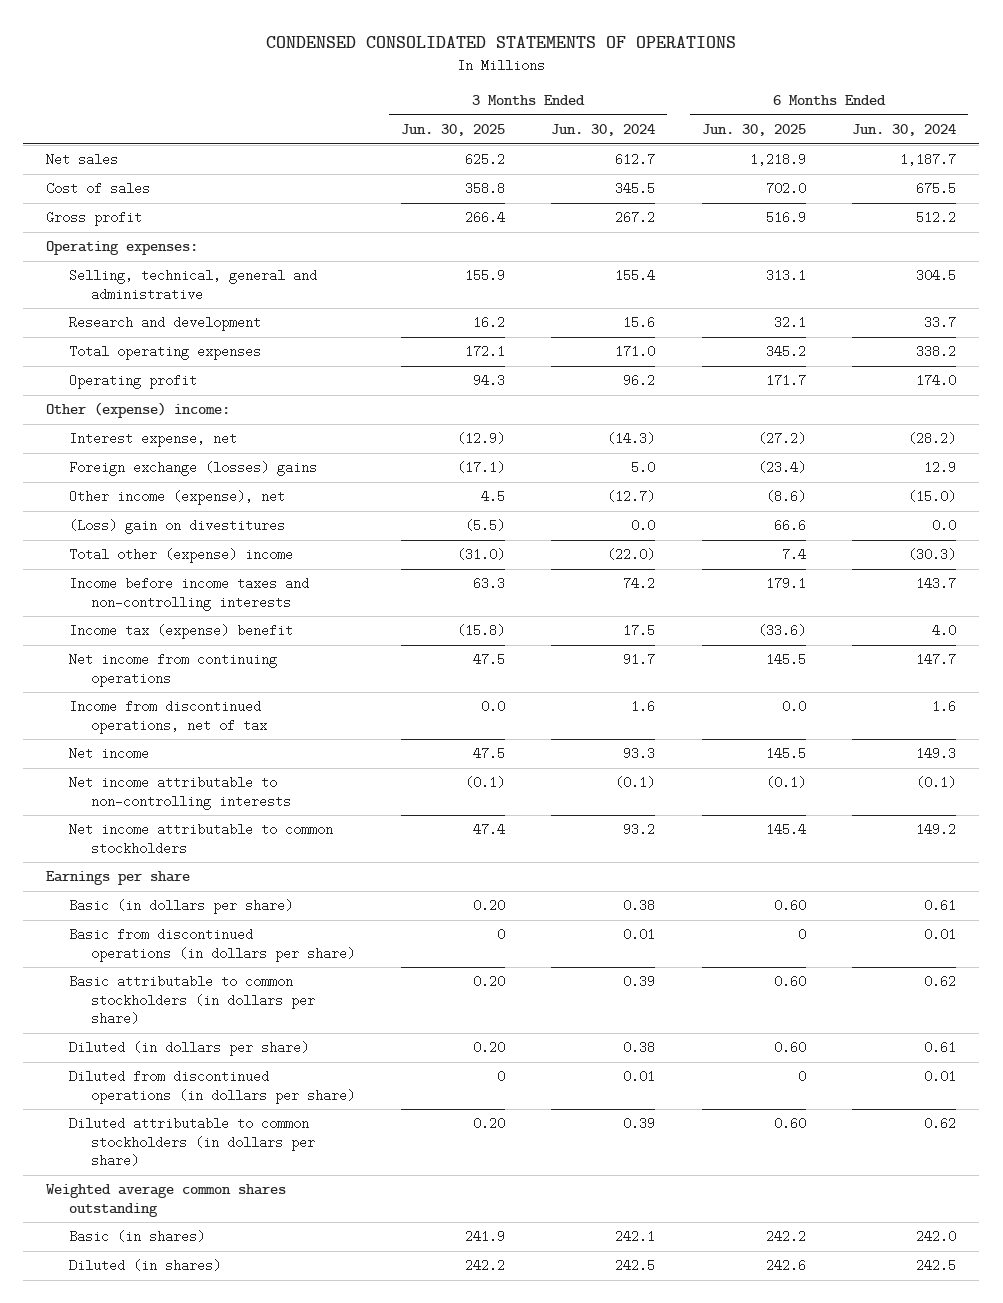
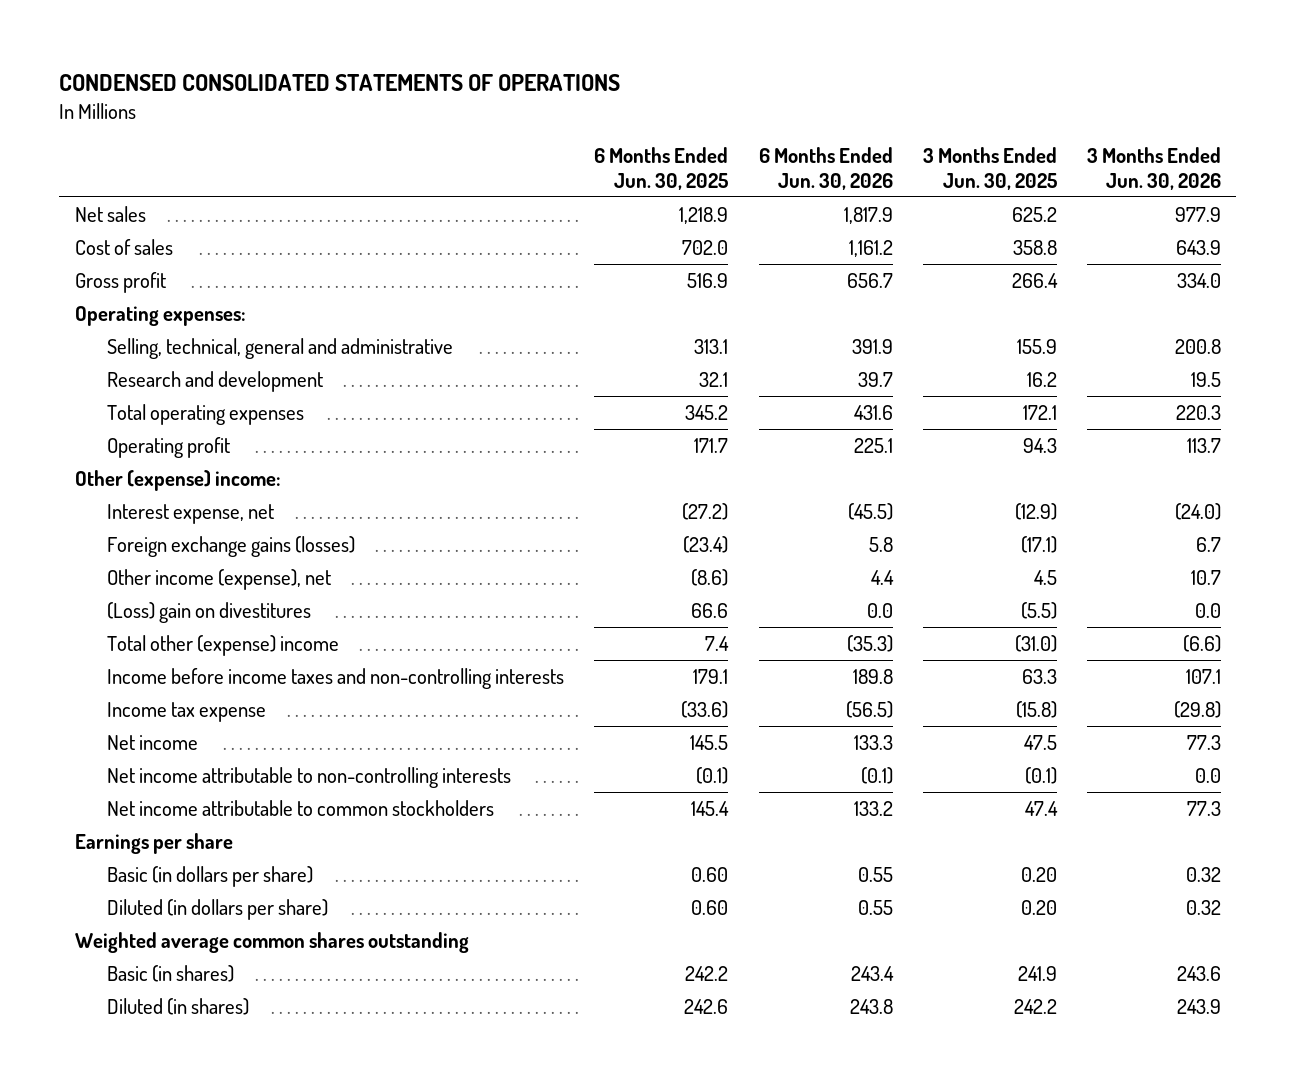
- | 3 Months Ended Jun. 30, 2025 | 3 Months Ended Jun. 30, 2024 | 6 Months Ended Jun. 30, 2025 | 6 Months Ended Jun. 30, 2024
+ | 6 Months Ended Jun. 30, 2025 | 6 Months Ended Jun. 30, 2026 | 3 Months Ended Jun. 30, 2025 | 3 Months Ended Jun. 30, 2026
- Foreign exchange (losses) gains | (17.1) | 5.0 | (23.4) | 12.9
+ Foreign exchange gains (losses) | (23.4) | 5.8 | (17.1) | 6.7
- Income tax (expense) benefit | (15.8) | 17.5 | (33.6) | 4.0
- Net income from continuing operations | 47.5 | 91.7 | 145.5 | 147.7
- Income from discontinued operations, net of tax | 0.0 | 1.6 | 0.0 | 1.6
+ Income tax expense | (33.6) | (56.5) | (15.8) | (29.8)
- Basic from discontinued operations (in dollars per share) | 0 | 0.01 | 0 | 0.01
- Basic attributable to common stockholders (in dollars per share) | 0.20 | 0.39 | 0.60 | 0.62
- Diluted from discontinued operations (in dollars per share) | 0 | 0.01 | 0 | 0.01
- Diluted attributable to common stockholders (in dollars per share) | 0.20 | 0.39 | 0.60 | 0.62

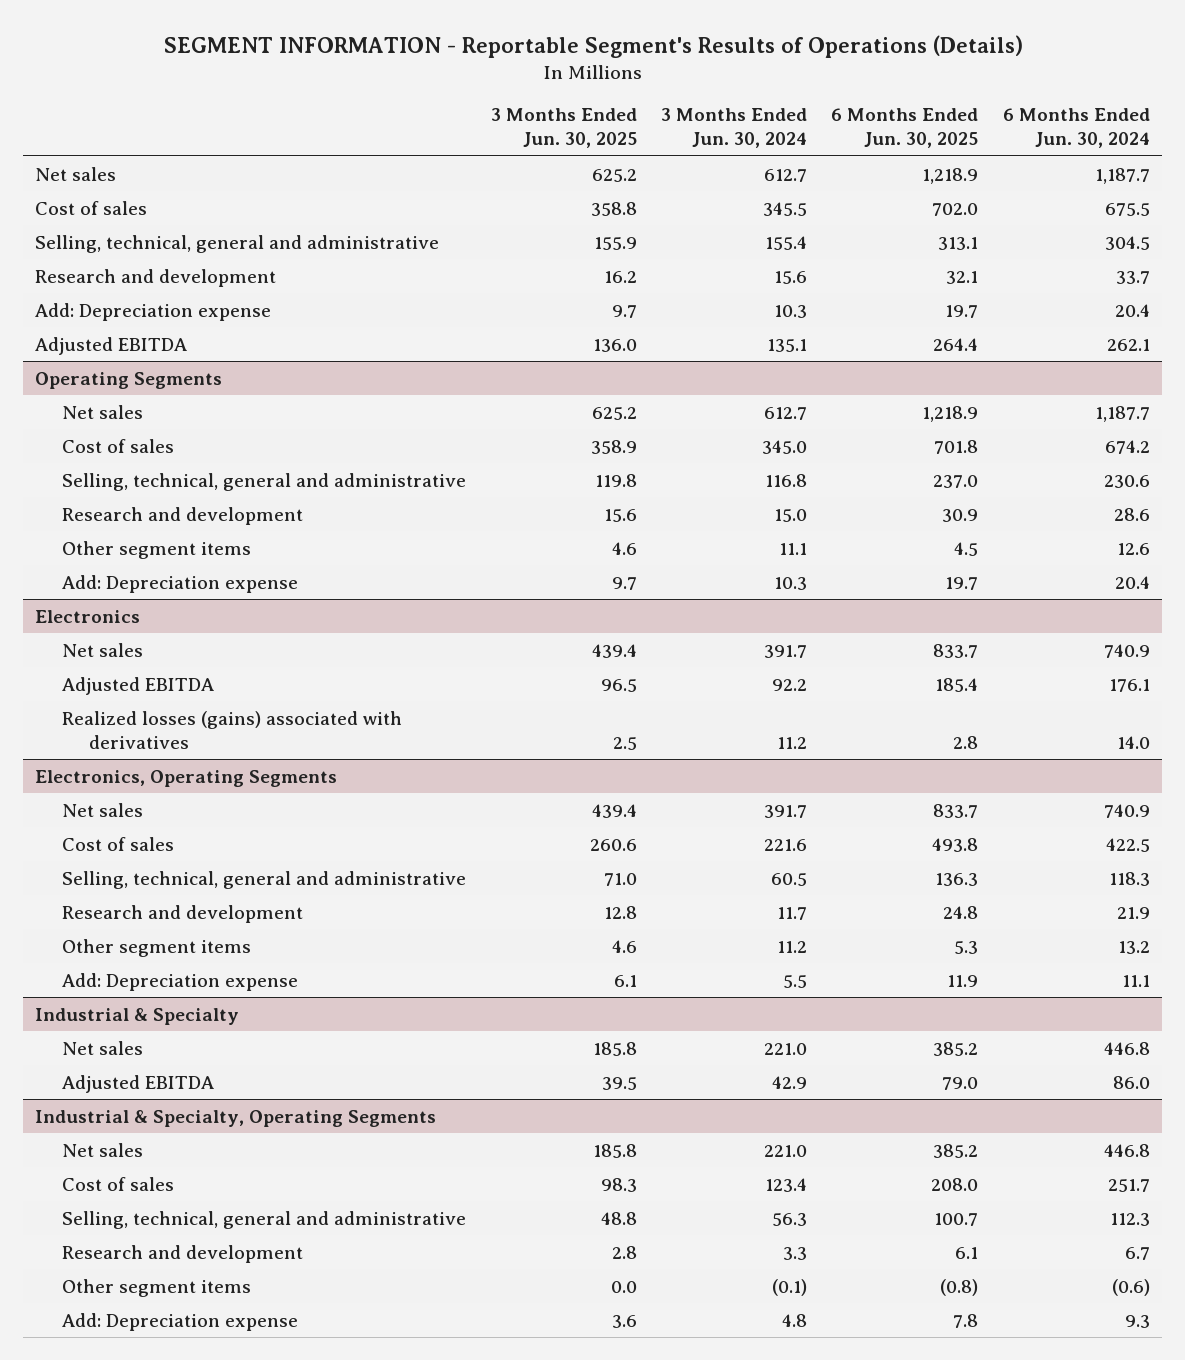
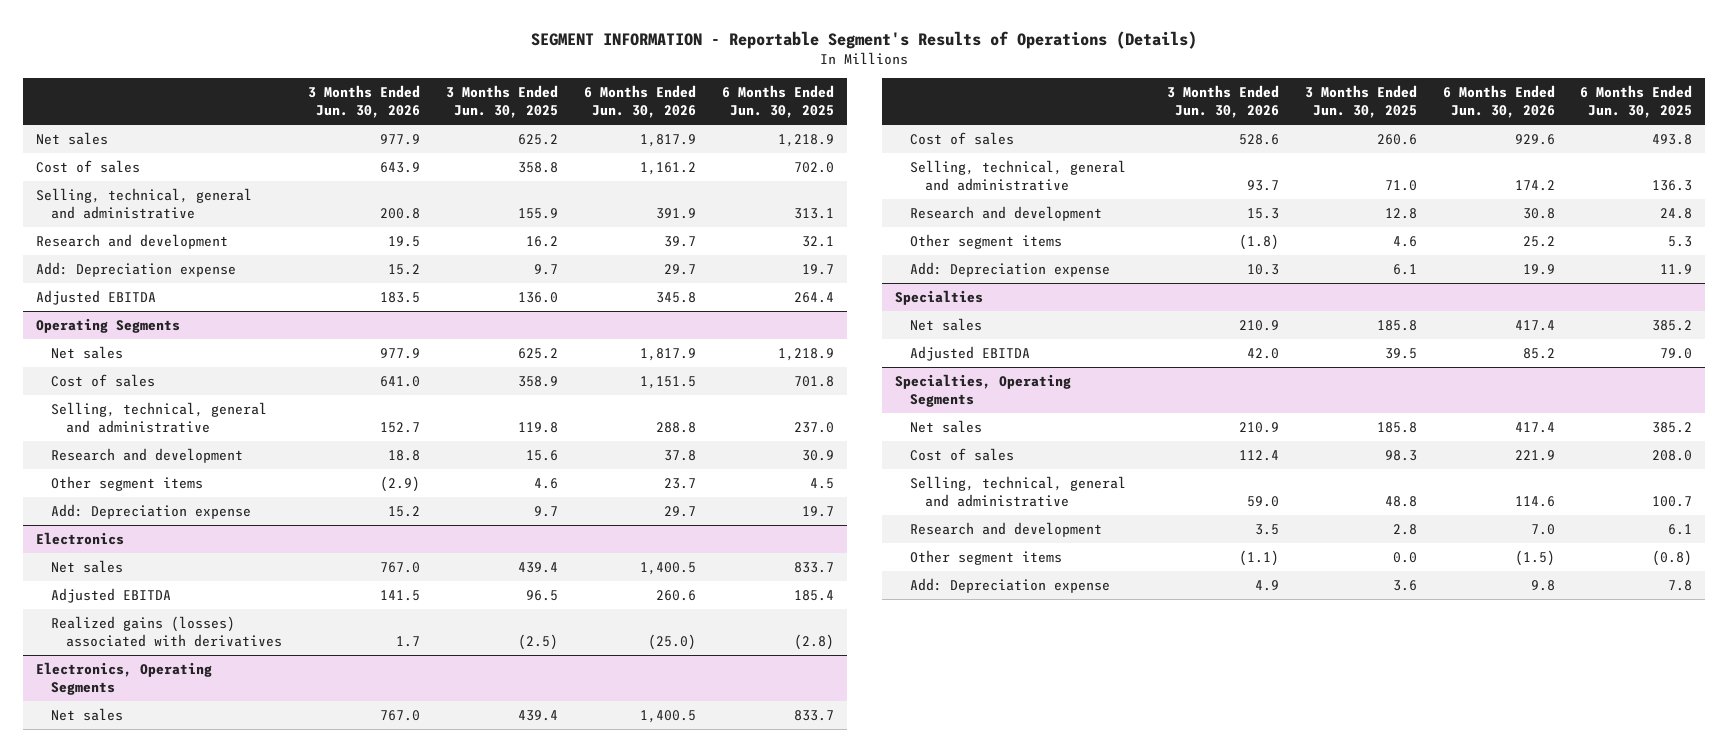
- | 3 Months Ended Jun. 30, 2025 | 3 Months Ended Jun. 30, 2024 | 6 Months Ended Jun. 30, 2025 | 6 Months Ended Jun. 30, 2024
+ | 3 Months Ended Jun. 30, 2026 | 3 Months Ended Jun. 30, 2025 | 6 Months Ended Jun. 30, 2026 | 6 Months Ended Jun. 30, 2025
@ Electronics
- Realized losses (gains) associated with derivatives | 2.5 | 11.2 | 2.8 | 14.0
+ Realized gains (losses) associated with derivatives | 1.7 | (2.5) | (25.0) | (2.8)
- Industrial & Specialty
+ Specialties
- Industrial & Specialty, Operating Segments
+ Specialties, Operating Segments

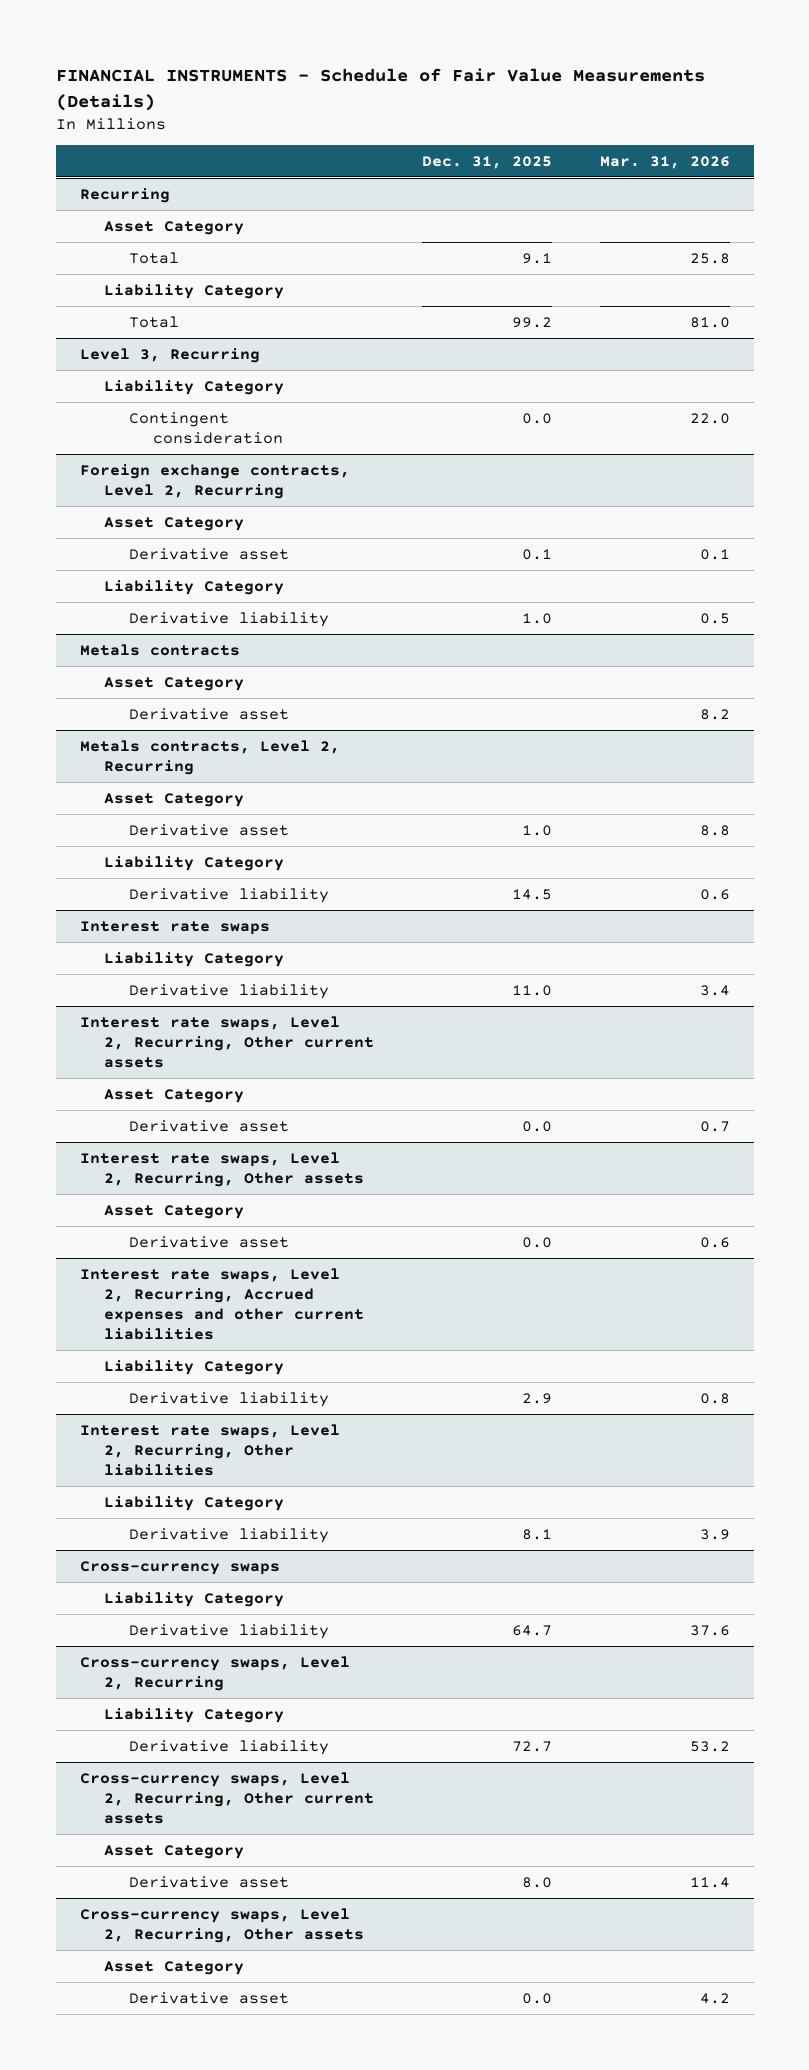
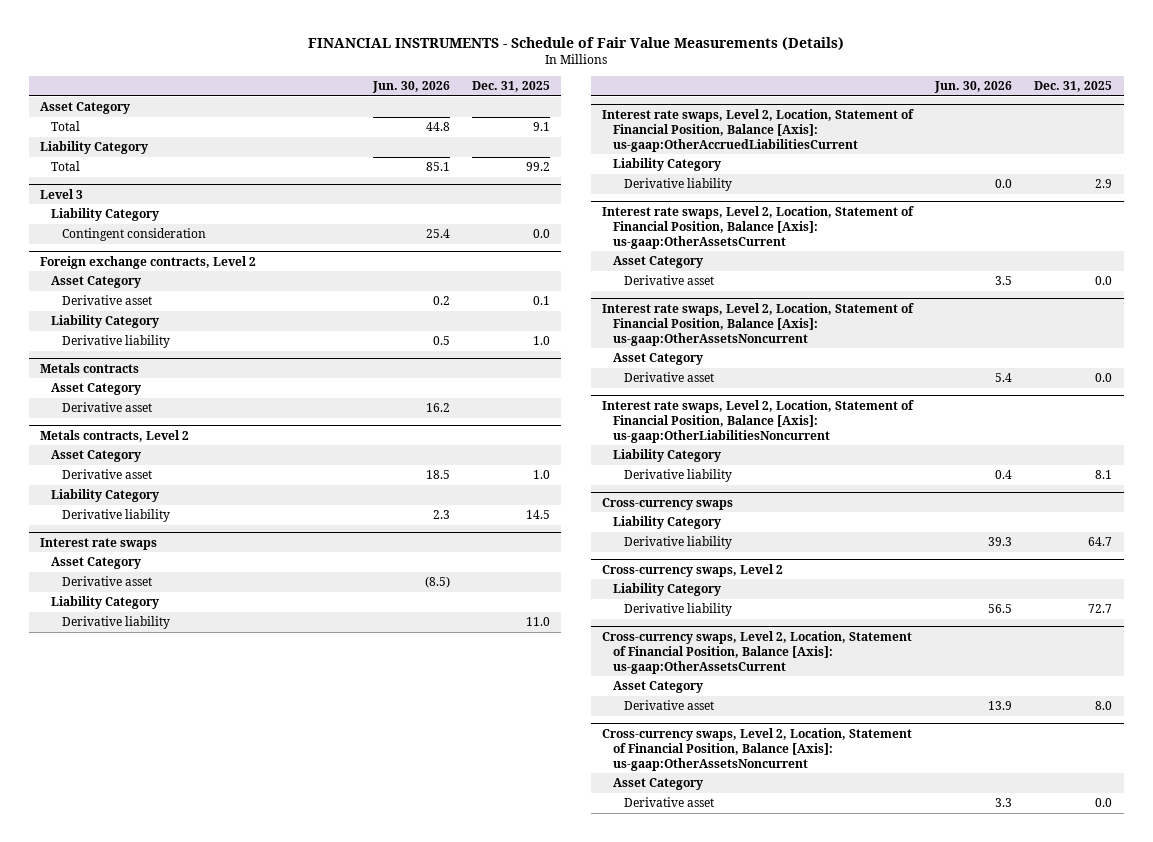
- | Dec. 31, 2025 | Mar. 31, 2026
+ | Jun. 30, 2026 | Dec. 31, 2025
- Recurring
- Level 3, Recurring
+ Level 3
- Foreign exchange contracts, Level 2, Recurring
+ Foreign exchange contracts, Level 2
- Metals contracts, Level 2, Recurring
+ Metals contracts, Level 2
@ Interest rate swaps
+ Asset Category
+ Derivative asset | (8.5) |
- Interest rate swaps, Level 2, Recurring, Other current assets
+ Interest rate swaps, Level 2, Location, Statement of Financial Position, Balance [Axis]: us-gaap:OtherAccruedLiabilitiesCurrent
+ Liability Category
+ Derivative liability | 0.0 | 2.9
+ Interest rate swaps, Level 2, Location, Statement of Financial Position, Balance [Axis]: us-gaap:OtherAssetsCurrent
- Interest rate swaps, Level 2, Recurring, Other assets
+ Interest rate swaps, Level 2, Location, Statement of Financial Position, Balance [Axis]: us-gaap:OtherAssetsNoncurrent
- Interest rate swaps, Level 2, Recurring, Accrued expenses and other current liabilities
- Liability Category
- Derivative liability | 2.9 | 0.8
- Interest rate swaps, Level 2, Recurring, Other liabilities
+ Interest rate swaps, Level 2, Location, Statement of Financial Position, Balance [Axis]: us-gaap:OtherLiabilitiesNoncurrent
- Cross-currency swaps, Level 2, Recurring
+ Cross-currency swaps, Level 2
- Cross-currency swaps, Level 2, Recurring, Other current assets
+ Cross-currency swaps, Level 2, Location, Statement of Financial Position, Balance [Axis]: us-gaap:OtherAssetsCurrent
- Cross-currency swaps, Level 2, Recurring, Other assets
+ Cross-currency swaps, Level 2, Location, Statement of Financial Position, Balance [Axis]: us-gaap:OtherAssetsNoncurrent

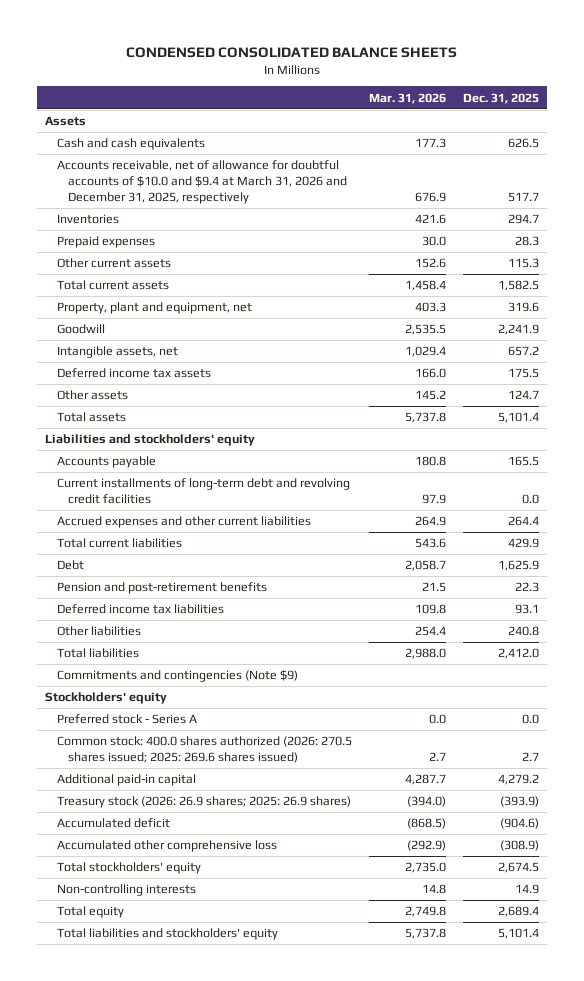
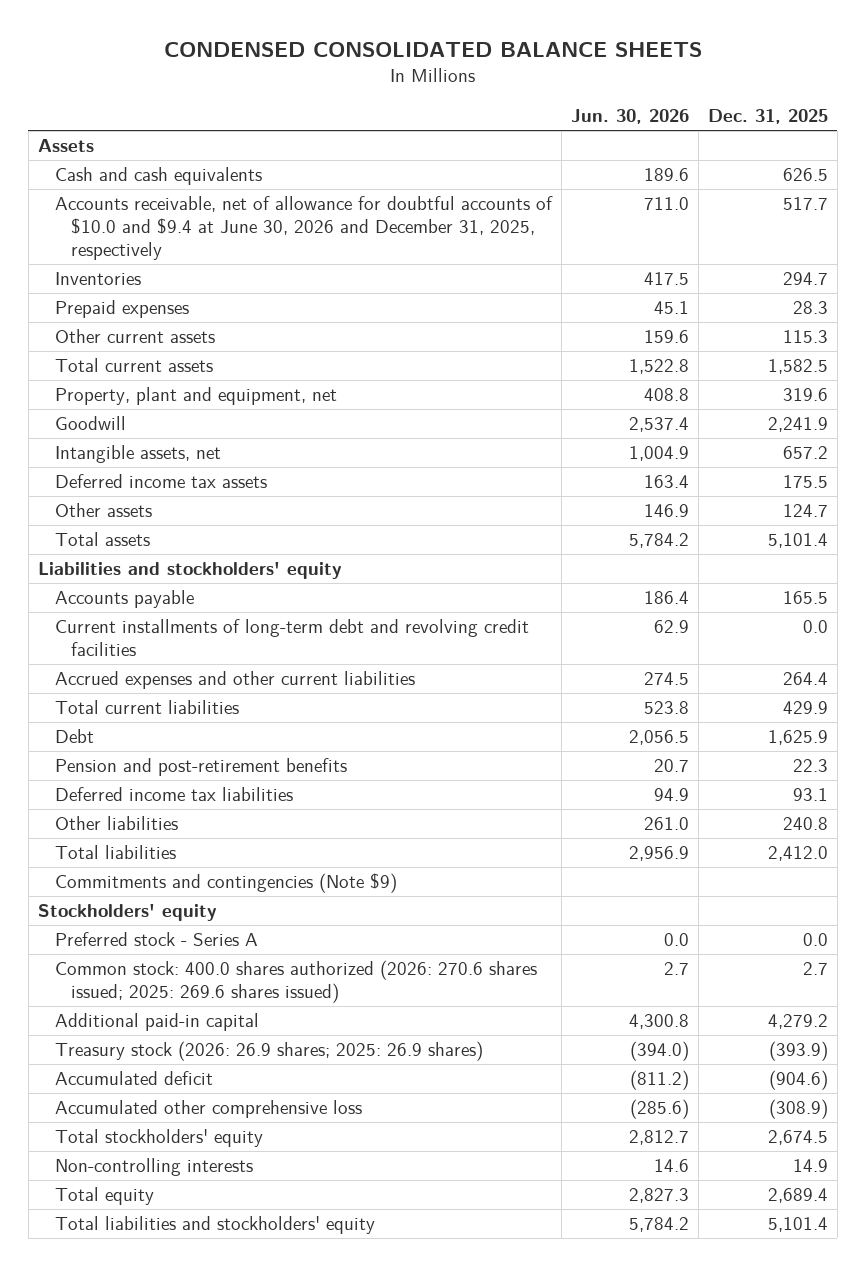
- | Mar. 31, 2026 | Dec. 31, 2025
+ | Jun. 30, 2026 | Dec. 31, 2025
- Accounts receivable, net of allowance for doubtful accounts of $10.0 and $9.4 at March 31, 2026 and December 31, 2025, respectively | 676.9 | 517.7
+ Accounts receivable, net of allowance for doubtful accounts of $10.0 and $9.4 at June 30, 2026 and December 31, 2025, respectively | 711.0 | 517.7
- Common stock: 400.0 shares authorized (2026: 270.5 shares issued; 2025: 269.6 shares issued) | 2.7 | 2.7
+ Common stock: 400.0 shares authorized (2026: 270.6 shares issued; 2025: 269.6 shares issued) | 2.7 | 2.7

